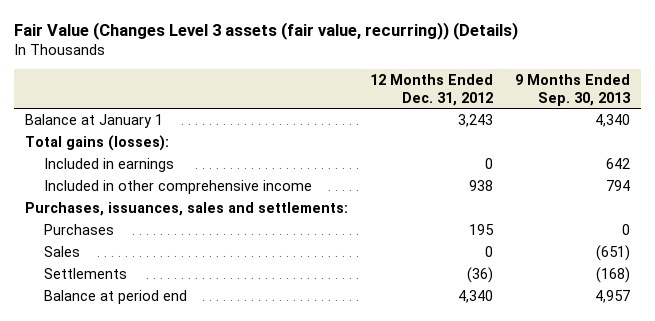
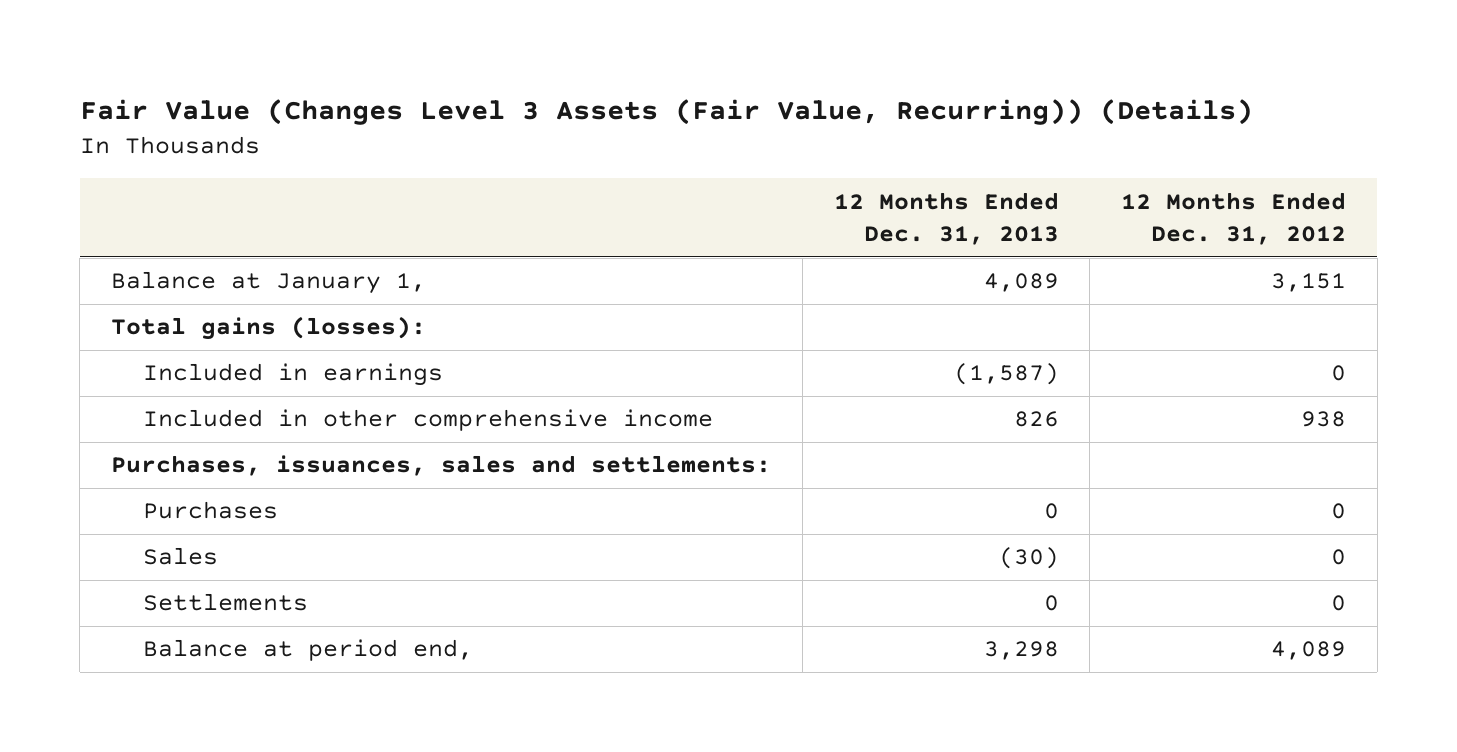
- Fair Value (Changes Level 3 assets (fair value, recurring)) (Details)
+ Fair Value (Changes Level 3 Assets (Fair Value, Recurring)) (Details)
- | 12 Months Ended Dec. 31, 2012 | 9 Months Ended Sep. 30, 2013
+ | 12 Months Ended Dec. 31, 2013 | 12 Months Ended Dec. 31, 2012
- Balance at January 1 | 3,243 | 4,340
+ Balance at January 1, | 4,089 | 3,151
- Purchases | 195 | 0
+ Purchases | 0 | 0
- Settlements | (36) | (168)
- Balance at period end | 4,340 | 4,957
+ Settlements | 0 | 0
+ Balance at period end, | 3,298 | 4,089

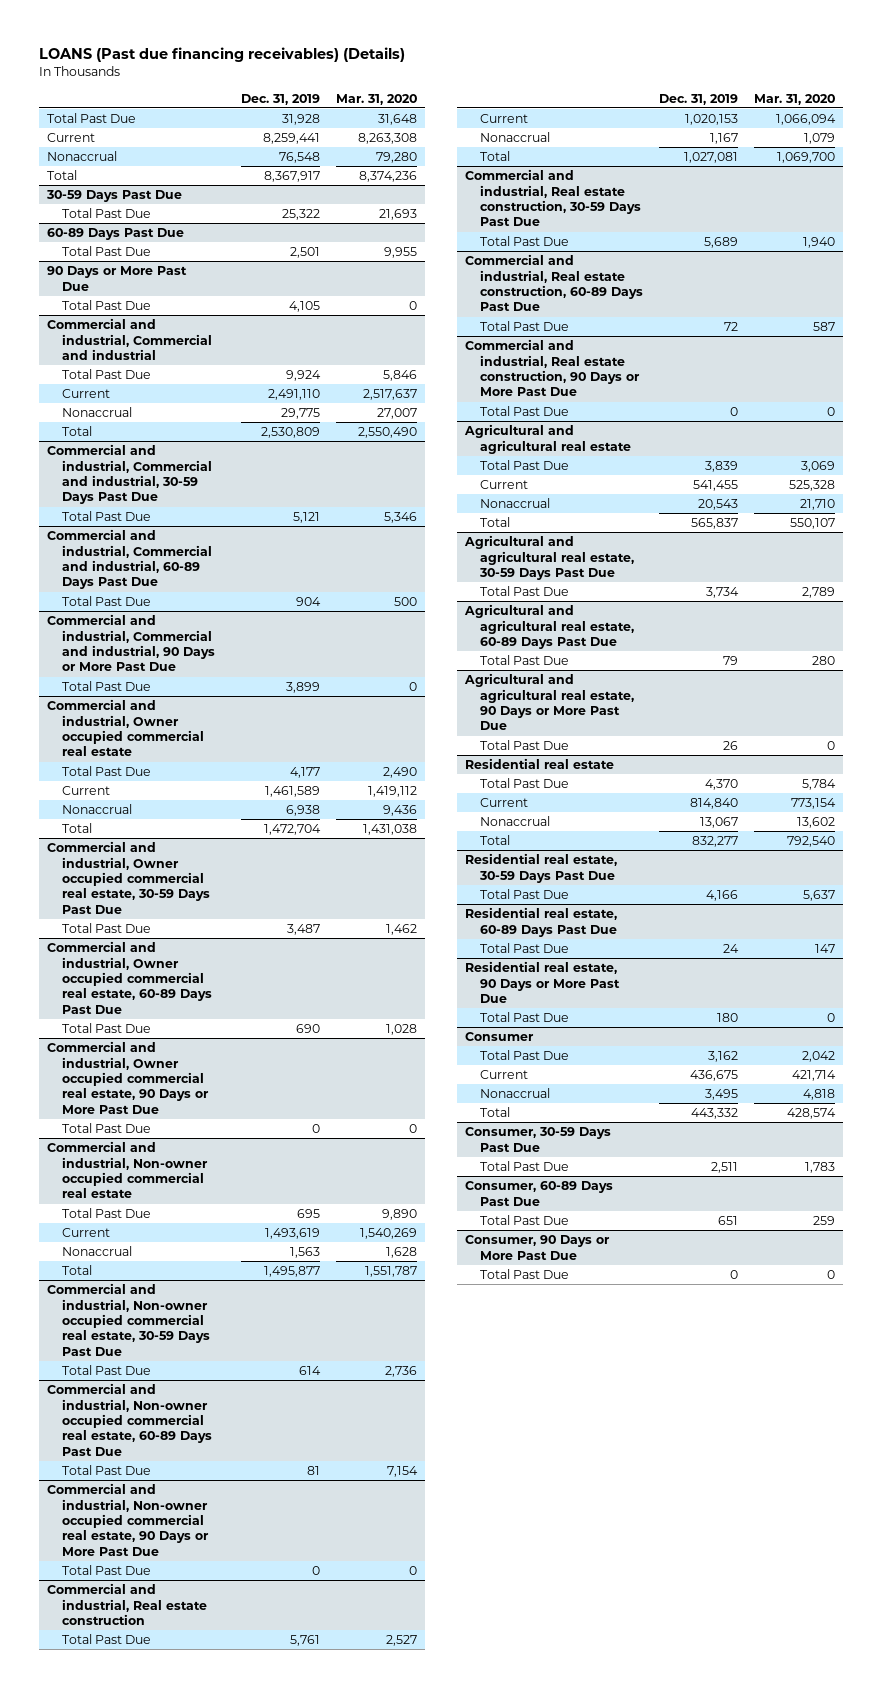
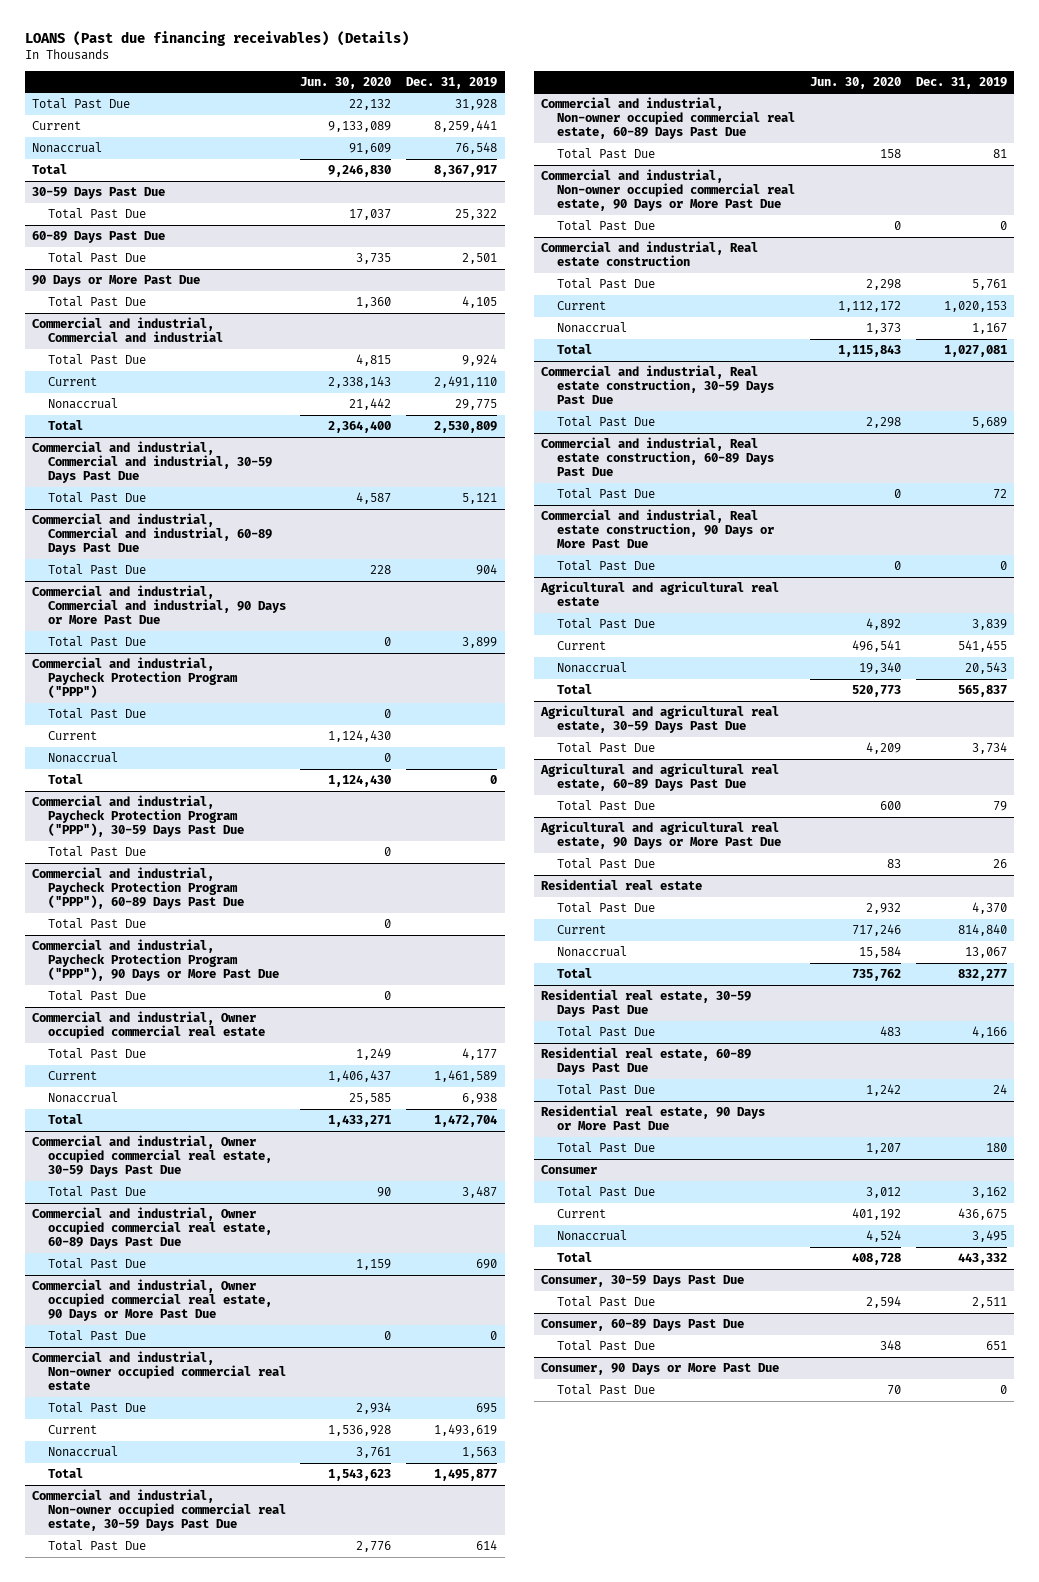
- | Dec. 31, 2019 | Mar. 31, 2020
+ | Jun. 30, 2020 | Dec. 31, 2019
+ Commercial and industrial, Paycheck Protection Program ("PPP")
+ Total Past Due | 0 |
+ Current | 1,124,430 |
+ Nonaccrual | 0 |
+ Total | 1,124,430 | 0
+ Commercial and industrial, Paycheck Protection Program ("PPP"), 30-59 Days Past Due
+ Total Past Due | 0 |
+ Commercial and industrial, Paycheck Protection Program ("PPP"), 60-89 Days Past Due
+ Total Past Due | 0 |
+ Commercial and industrial, Paycheck Protection Program ("PPP"), 90 Days or More Past Due
+ Total Past Due | 0 |

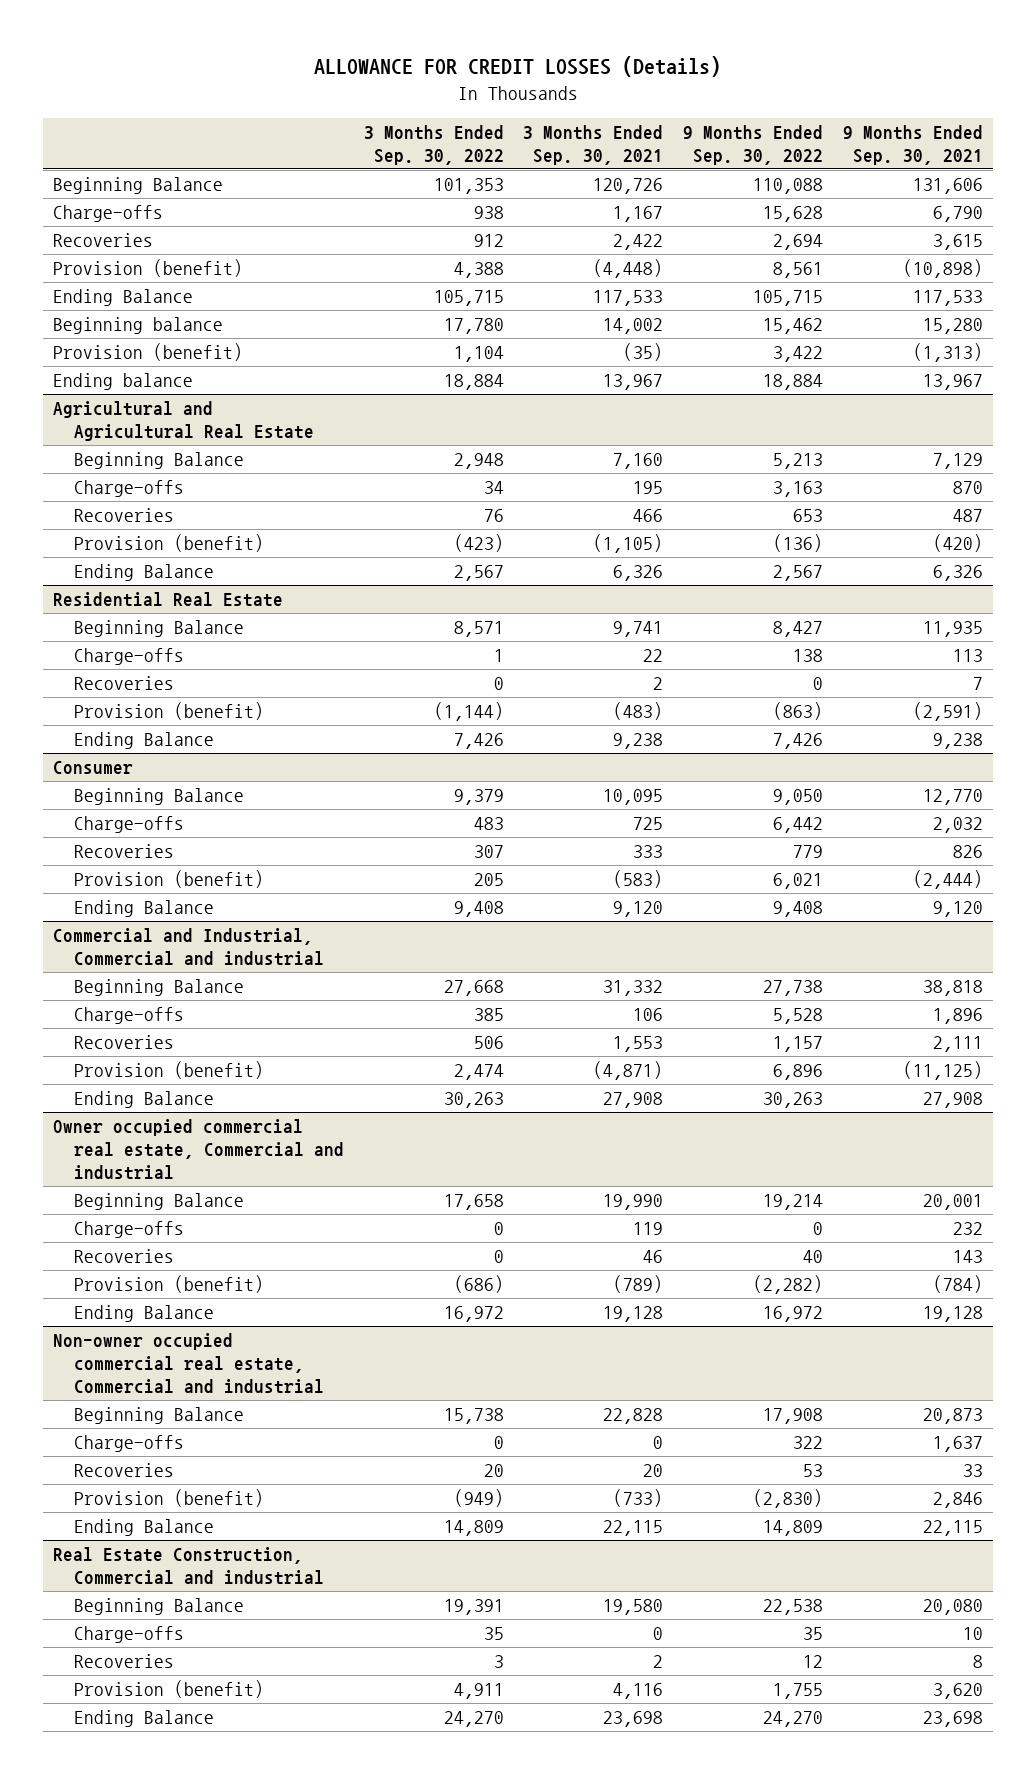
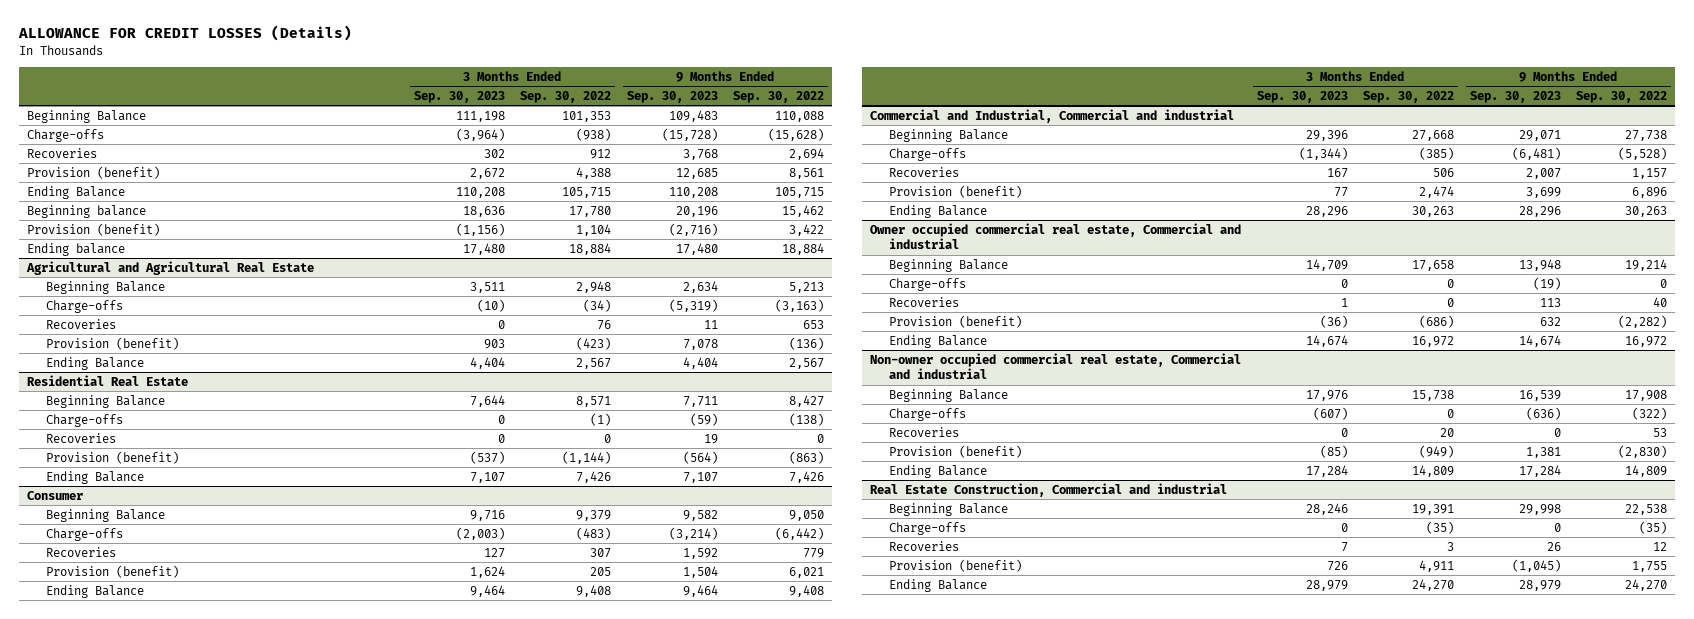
- | 3 Months Ended Sep. 30, 2022 | 3 Months Ended Sep. 30, 2021 | 9 Months Ended Sep. 30, 2022 | 9 Months Ended Sep. 30, 2021
+ | 3 Months Ended Sep. 30, 2023 | 3 Months Ended Sep. 30, 2022 | 9 Months Ended Sep. 30, 2023 | 9 Months Ended Sep. 30, 2022
- Charge-offs | 938 | 1,167 | 15,628 | 6,790
+ Charge-offs | (3,964) | (938) | (15,728) | (15,628)
@ Agricultural and Agricultural Real Estate
- Charge-offs | 34 | 195 | 3,163 | 870
+ Charge-offs | (10) | (34) | (5,319) | (3,163)
@ Residential Real Estate
- Charge-offs | 1 | 22 | 138 | 113
+ Charge-offs | 0 | (1) | (59) | (138)
@ Consumer
- Charge-offs | 483 | 725 | 6,442 | 2,032
+ Charge-offs | (2,003) | (483) | (3,214) | (6,442)
@ Commercial and Industrial, Commercial and industrial
- Charge-offs | 385 | 106 | 5,528 | 1,896
+ Charge-offs | (1,344) | (385) | (6,481) | (5,528)
@ Non-owner occupied commercial real estate, Commercial and industrial
- Charge-offs | 0 | 0 | 322 | 1,637
+ Charge-offs | (607) | 0 | (636) | (322)
@ Real Estate Construction, Commercial and industrial
- Charge-offs | 35 | 0 | 35 | 10
+ Charge-offs | 0 | (35) | 0 | (35)

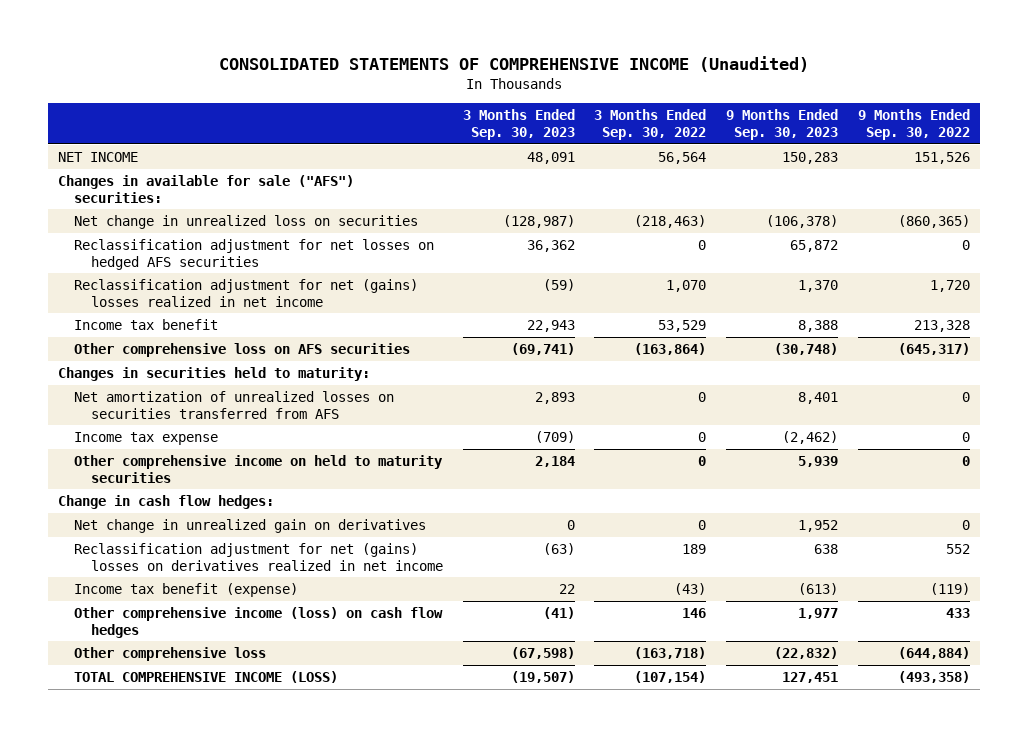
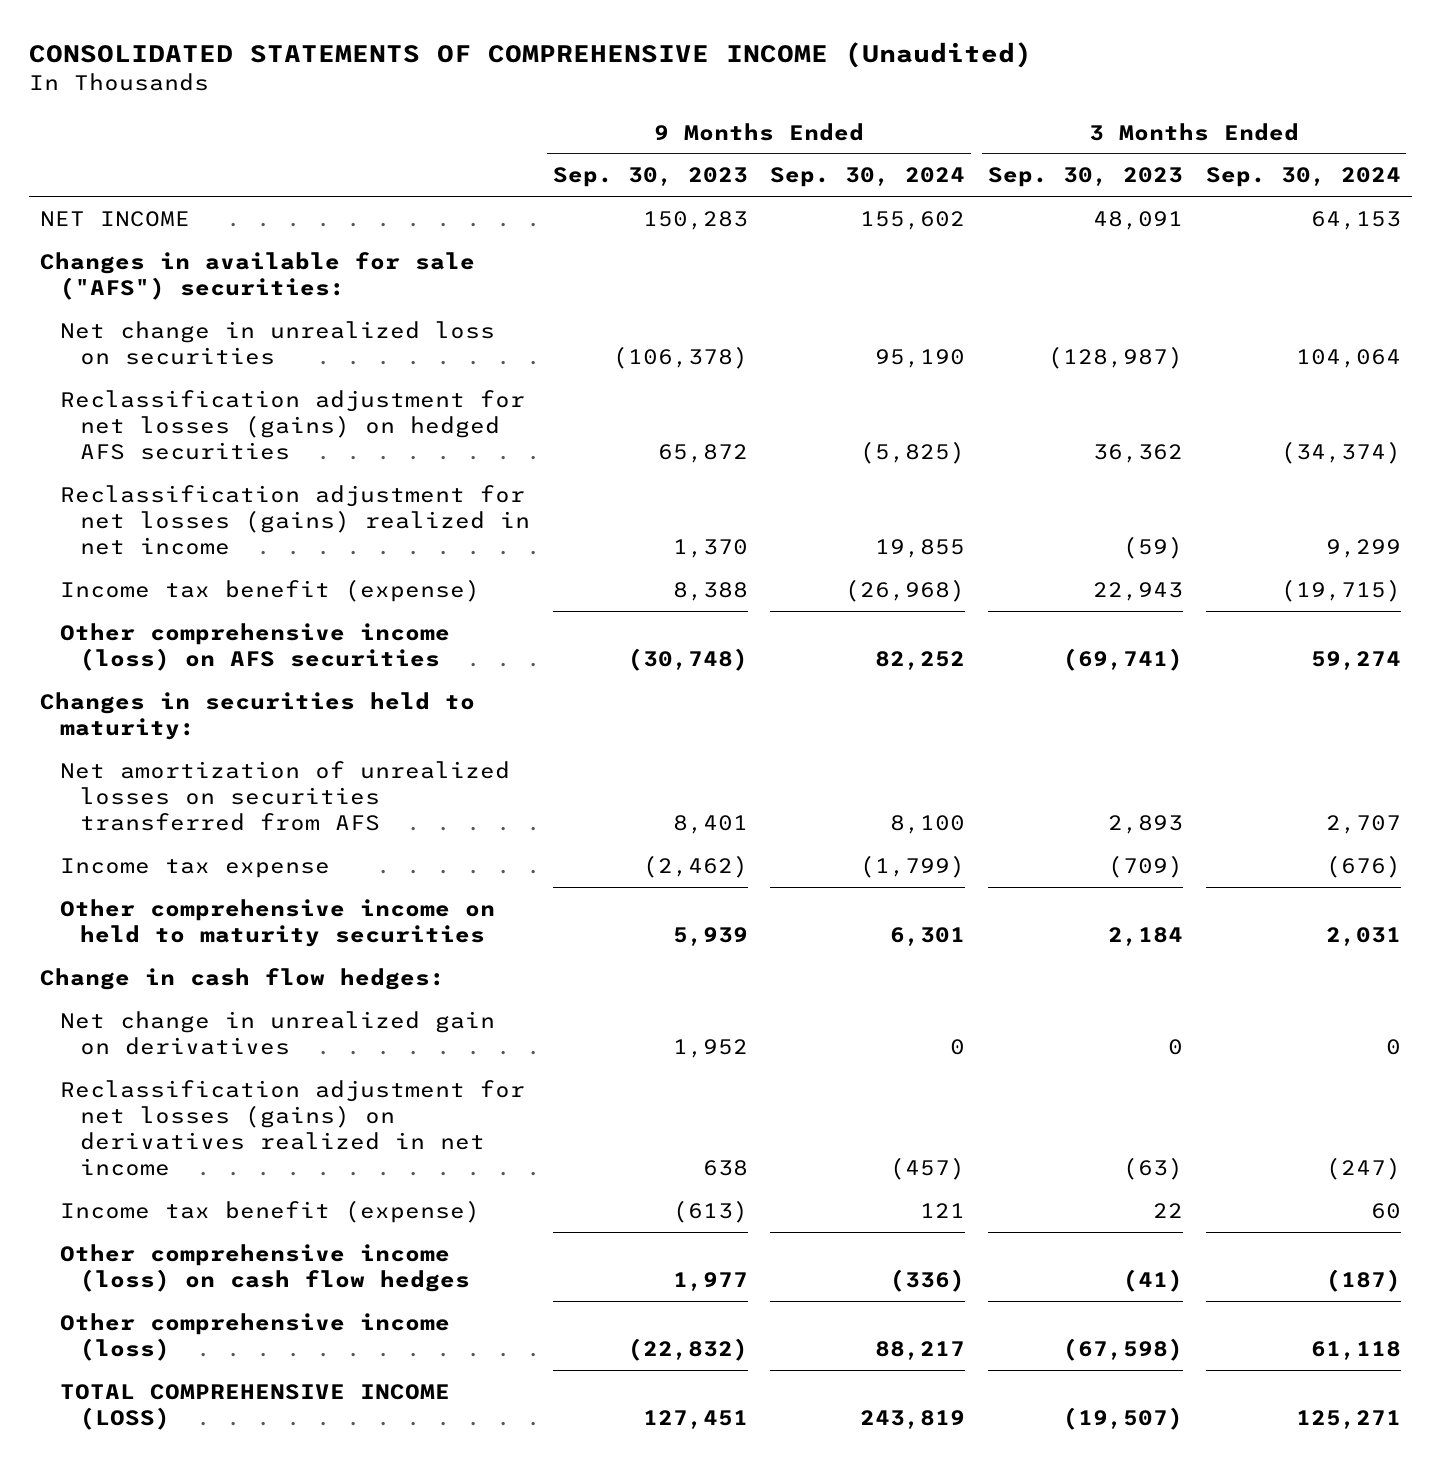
- | 3 Months Ended Sep. 30, 2023 | 3 Months Ended Sep. 30, 2022 | 9 Months Ended Sep. 30, 2023 | 9 Months Ended Sep. 30, 2022
+ | 9 Months Ended Sep. 30, 2023 | 9 Months Ended Sep. 30, 2024 | 3 Months Ended Sep. 30, 2023 | 3 Months Ended Sep. 30, 2024
- Reclassification adjustment for net losses on hedged AFS securities | 36,362 | 0 | 65,872 | 0
- Reclassification adjustment for net (gains) losses realized in net income | (59) | 1,070 | 1,370 | 1,720
- Income tax benefit | 22,943 | 53,529 | 8,388 | 213,328
- Other comprehensive loss on AFS securities | (69,741) | (163,864) | (30,748) | (645,317)
+ Reclassification adjustment for net losses (gains) on hedged AFS securities | 65,872 | (5,825) | 36,362 | (34,374)
+ Reclassification adjustment for net losses (gains) realized in net income | 1,370 | 19,855 | (59) | 9,299
+ Income tax benefit (expense) | 8,388 | (26,968) | 22,943 | (19,715)
+ Other comprehensive income (loss) on AFS securities | (30,748) | 82,252 | (69,741) | 59,274
- Reclassification adjustment for net (gains) losses on derivatives realized in net income | (63) | 189 | 638 | 552
+ Reclassification adjustment for net losses (gains) on derivatives realized in net income | 638 | (457) | (63) | (247)
- Other comprehensive loss | (67,598) | (163,718) | (22,832) | (644,884)
+ Other comprehensive income (loss) | (22,832) | 88,217 | (67,598) | 61,118

